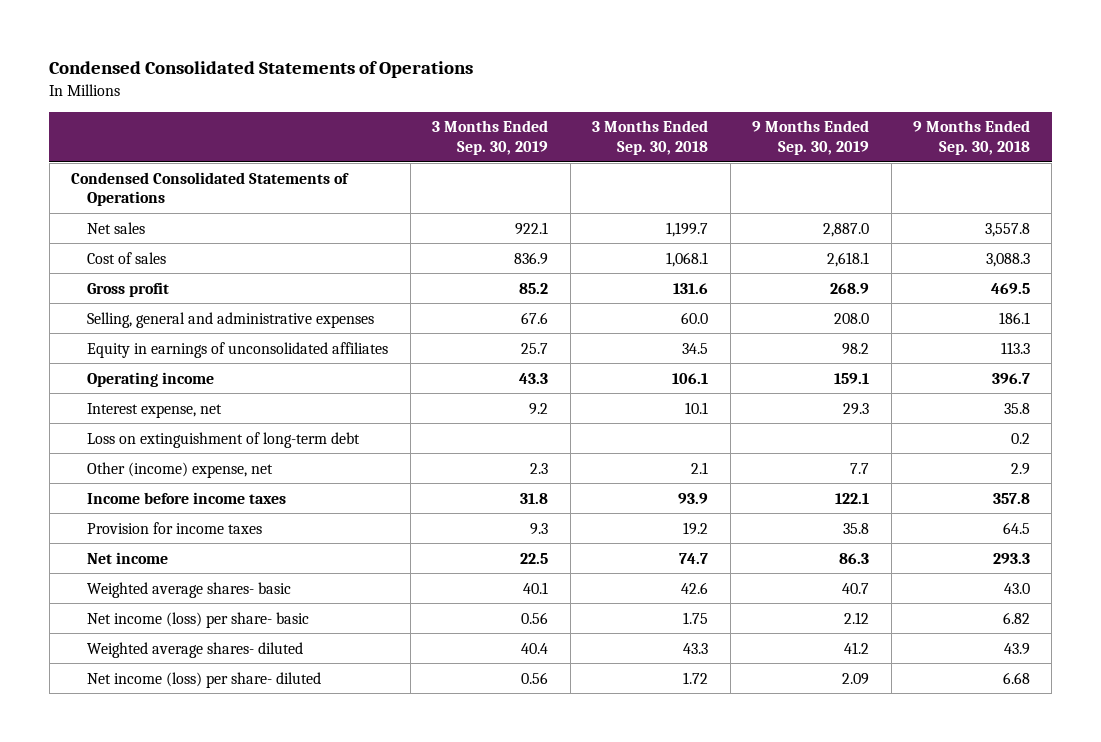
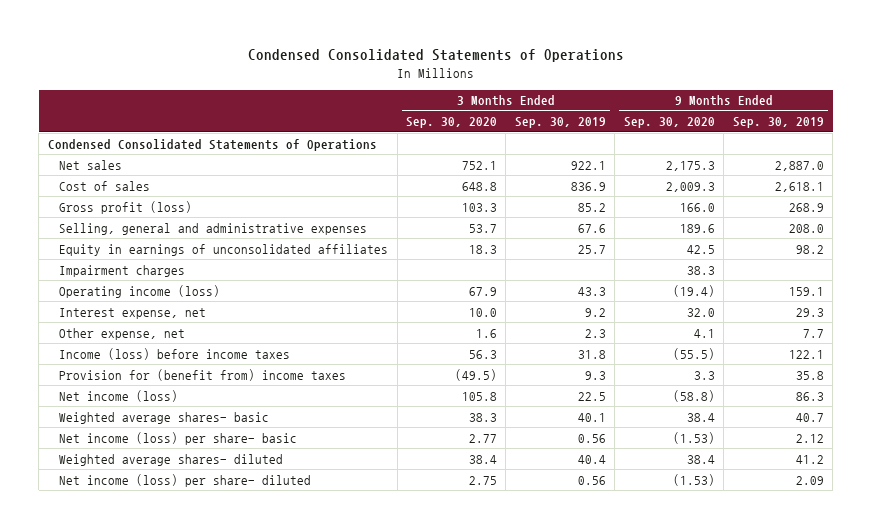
- | 3 Months Ended Sep. 30, 2019 | 3 Months Ended Sep. 30, 2018 | 9 Months Ended Sep. 30, 2019 | 9 Months Ended Sep. 30, 2018
+ | 3 Months Ended Sep. 30, 2020 | 3 Months Ended Sep. 30, 2019 | 9 Months Ended Sep. 30, 2020 | 9 Months Ended Sep. 30, 2019
- Gross profit | 85.2 | 131.6 | 268.9 | 469.5
+ Gross profit (loss) | 103.3 | 85.2 | 166.0 | 268.9
- Operating income | 43.3 | 106.1 | 159.1 | 396.7
+ Impairment charges | | | 38.3 |
+ Operating income (loss) | 67.9 | 43.3 | (19.4) | 159.1
- Loss on extinguishment of long-term debt | | | | 0.2
- Other (income) expense, net | 2.3 | 2.1 | 7.7 | 2.9
- Income before income taxes | 31.8 | 93.9 | 122.1 | 357.8
- Provision for income taxes | 9.3 | 19.2 | 35.8 | 64.5
- Net income | 22.5 | 74.7 | 86.3 | 293.3
+ Other expense, net | 1.6 | 2.3 | 4.1 | 7.7
+ Income (loss) before income taxes | 56.3 | 31.8 | (55.5) | 122.1
+ Provision for (benefit from) income taxes | (49.5) | 9.3 | 3.3 | 35.8
+ Net income (loss) | 105.8 | 22.5 | (58.8) | 86.3

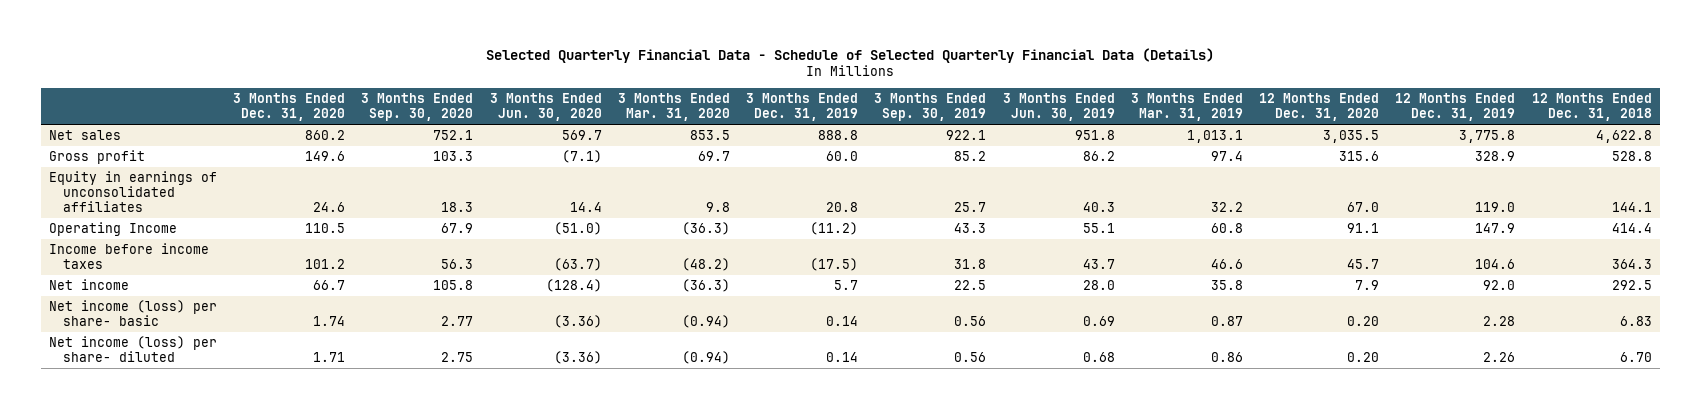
- Condensed Consolidated Statements of Operations
+ Selected Quarterly Financial Data - Schedule of Selected Quarterly Financial Data (Details)
- | 3 Months Ended Sep. 30, 2020 | 3 Months Ended Sep. 30, 2019 | 9 Months Ended Sep. 30, 2020 | 9 Months Ended Sep. 30, 2019
+ | 3 Months Ended Dec. 31, 2020 | 3 Months Ended Sep. 30, 2020 | 3 Months Ended Jun. 30, 2020 | 3 Months Ended Mar. 31, 2020 | 3 Months Ended Dec. 31, 2019 | 3 Months Ended Sep. 30, 2019 | 3 Months Ended Jun. 30, 2019 | 3 Months Ended Mar. 31, 2019 | 12 Months Ended Dec. 31, 2020 | 12 Months Ended Dec. 31, 2019 | 12 Months Ended Dec. 31, 2018
- Condensed Consolidated Statements of Operations
- Cost of sales | 648.8 | 836.9 | 2,009.3 | 2,618.1
- Gross profit (loss) | 103.3 | 85.2 | 166.0 | 268.9
- Selling, general and administrative expenses | 53.7 | 67.6 | 189.6 | 208.0
+ Gross profit | 149.6 | 103.3 | (7.1) | 69.7 | 60.0 | 85.2 | 86.2 | 97.4 | 315.6 | 328.9 | 528.8
- Impairment charges | | | 38.3 |
- Operating income (loss) | 67.9 | 43.3 | (19.4) | 159.1
- Interest expense, net | 10.0 | 9.2 | 32.0 | 29.3
- Other expense, net | 1.6 | 2.3 | 4.1 | 7.7
- Income (loss) before income taxes | 56.3 | 31.8 | (55.5) | 122.1
- Provision for (benefit from) income taxes | (49.5) | 9.3 | 3.3 | 35.8
- Net income (loss) | 105.8 | 22.5 | (58.8) | 86.3
- Weighted average shares- basic | 38.3 | 40.1 | 38.4 | 40.7
+ Operating Income | 110.5 | 67.9 | (51.0) | (36.3) | (11.2) | 43.3 | 55.1 | 60.8 | 91.1 | 147.9 | 414.4
+ Income before income taxes | 101.2 | 56.3 | (63.7) | (48.2) | (17.5) | 31.8 | 43.7 | 46.6 | 45.7 | 104.6 | 364.3
+ Net income | 66.7 | 105.8 | (128.4) | (36.3) | 5.7 | 22.5 | 28.0 | 35.8 | 7.9 | 92.0 | 292.5
- Weighted average shares- diluted | 38.4 | 40.4 | 38.4 | 41.2

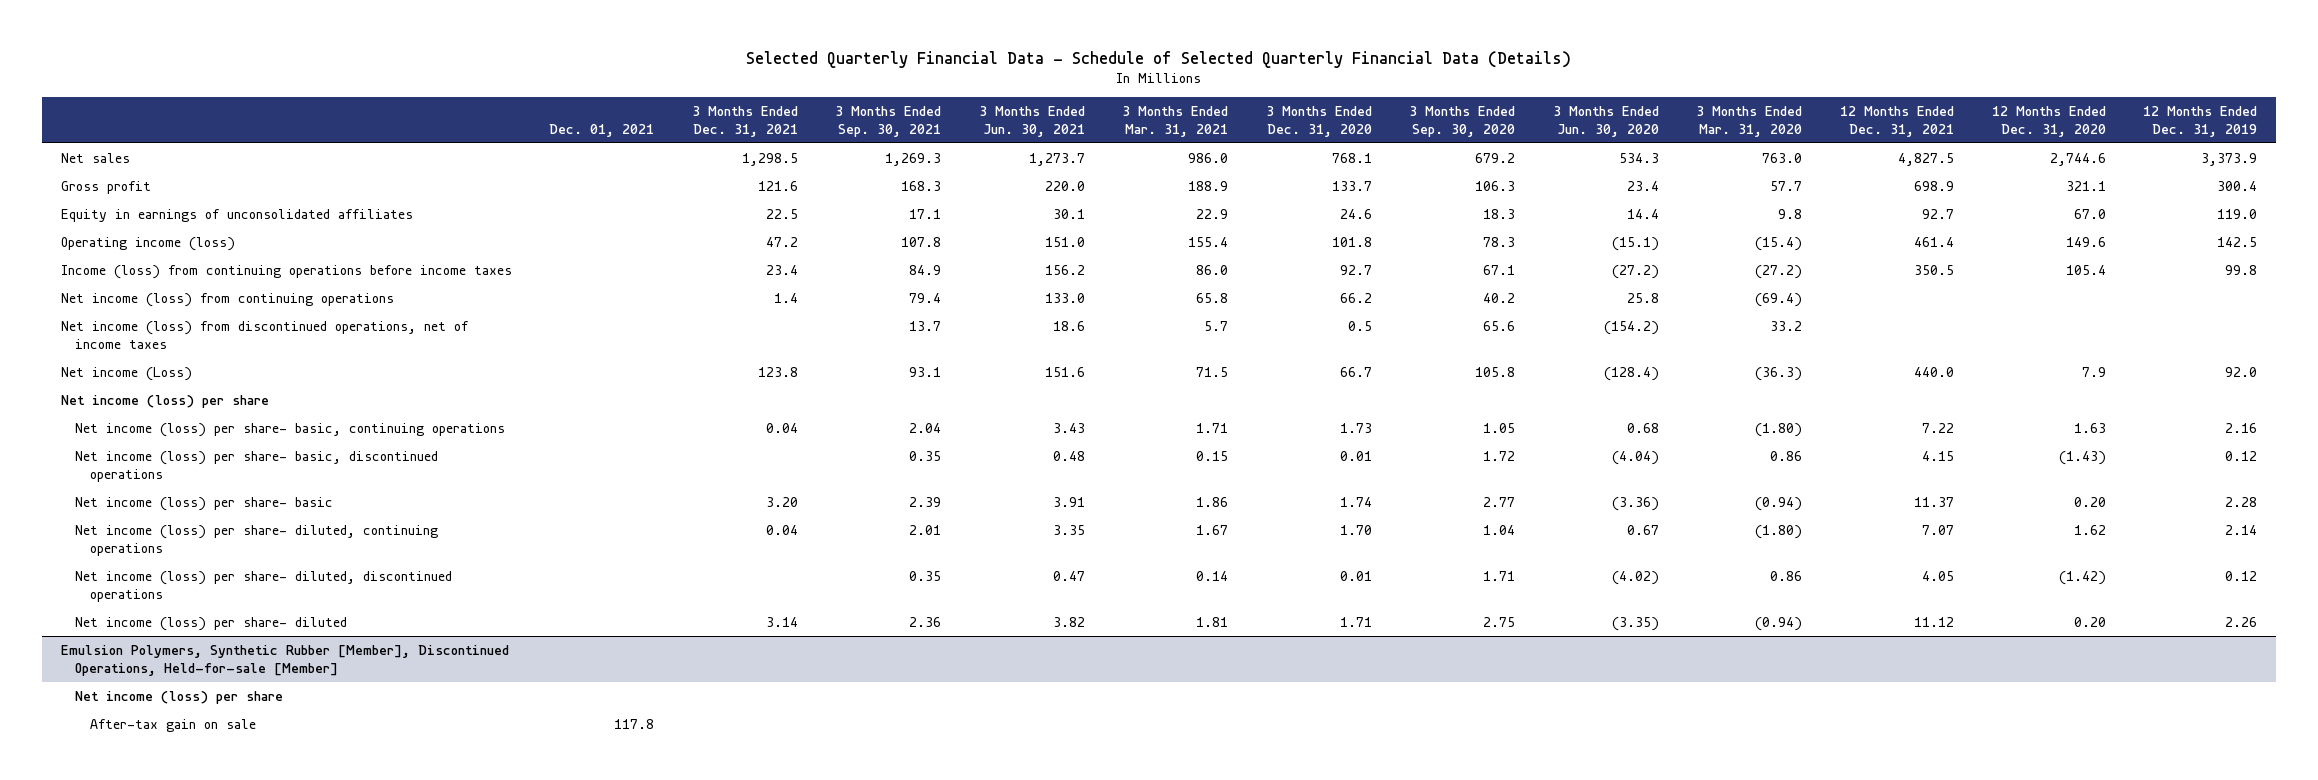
- | 3 Months Ended Dec. 31, 2020 | 3 Months Ended Sep. 30, 2020 | 3 Months Ended Jun. 30, 2020 | 3 Months Ended Mar. 31, 2020 | 3 Months Ended Dec. 31, 2019 | 3 Months Ended Sep. 30, 2019 | 3 Months Ended Jun. 30, 2019 | 3 Months Ended Mar. 31, 2019 | 12 Months Ended Dec. 31, 2020 | 12 Months Ended Dec. 31, 2019 | 12 Months Ended Dec. 31, 2018
+ | Dec. 01, 2021 | 3 Months Ended Dec. 31, 2021 | 3 Months Ended Sep. 30, 2021 | 3 Months Ended Jun. 30, 2021 | 3 Months Ended Mar. 31, 2021 | 3 Months Ended Dec. 31, 2020 | 3 Months Ended Sep. 30, 2020 | 3 Months Ended Jun. 30, 2020 | 3 Months Ended Mar. 31, 2020 | 12 Months Ended Dec. 31, 2021 | 12 Months Ended Dec. 31, 2020 | 12 Months Ended Dec. 31, 2019
- Net sales | 860.2 | 752.1 | 569.7 | 853.5 | 888.8 | 922.1 | 951.8 | 1,013.1 | 3,035.5 | 3,775.8 | 4,622.8
- Gross profit | 149.6 | 103.3 | (7.1) | 69.7 | 60.0 | 85.2 | 86.2 | 97.4 | 315.6 | 328.9 | 528.8
+ Net sales | | 1,298.5 | 1,269.3 | 1,273.7 | 986.0 | 768.1 | 679.2 | 534.3 | 763.0 | 4,827.5 | 2,744.6 | 3,373.9
+ Gross profit | | 121.6 | 168.3 | 220.0 | 188.9 | 133.7 | 106.3 | 23.4 | 57.7 | 698.9 | 321.1 | 300.4
- Operating Income | 110.5 | 67.9 | (51.0) | (36.3) | (11.2) | 43.3 | 55.1 | 60.8 | 91.1 | 147.9 | 414.4
- Income before income taxes | 101.2 | 56.3 | (63.7) | (48.2) | (17.5) | 31.8 | 43.7 | 46.6 | 45.7 | 104.6 | 364.3
- Net income | 66.7 | 105.8 | (128.4) | (36.3) | 5.7 | 22.5 | 28.0 | 35.8 | 7.9 | 92.0 | 292.5
+ Operating income (loss) | | 47.2 | 107.8 | 151.0 | 155.4 | 101.8 | 78.3 | (15.1) | (15.4) | 461.4 | 149.6 | 142.5
+ Income (loss) from continuing operations before income taxes | | 23.4 | 84.9 | 156.2 | 86.0 | 92.7 | 67.1 | (27.2) | (27.2) | 350.5 | 105.4 | 99.8
+ Net income (loss) from continuing operations | | 1.4 | 79.4 | 133.0 | 65.8 | 66.2 | 40.2 | 25.8 | (69.4) | | |
+ Net income (loss) from discontinued operations, net of income taxes | | | 13.7 | 18.6 | 5.7 | 0.5 | 65.6 | (154.2) | 33.2 | | |
+ Net income (Loss) | | 123.8 | 93.1 | 151.6 | 71.5 | 66.7 | 105.8 | (128.4) | (36.3) | 440.0 | 7.9 | 92.0
+ Net income (loss) per share
+ Net income (loss) per share- basic, continuing operations | | 0.04 | 2.04 | 3.43 | 1.71 | 1.73 | 1.05 | 0.68 | (1.80) | 7.22 | 1.63 | 2.16
+ Net income (loss) per share- basic, discontinued operations | | | 0.35 | 0.48 | 0.15 | 0.01 | 1.72 | (4.04) | 0.86 | 4.15 | (1.43) | 0.12
- Net income (loss) per share- diluted | 1.71 | 2.75 | (3.36) | (0.94) | 0.14 | 0.56 | 0.68 | 0.86 | 0.20 | 2.26 | 6.70
+ Net income (loss) per share- diluted, continuing operations | | 0.04 | 2.01 | 3.35 | 1.67 | 1.70 | 1.04 | 0.67 | (1.80) | 7.07 | 1.62 | 2.14
+ Net income (loss) per share- diluted, discontinued operations | | | 0.35 | 0.47 | 0.14 | 0.01 | 1.71 | (4.02) | 0.86 | 4.05 | (1.42) | 0.12
+ Net income (loss) per share- diluted | | 3.14 | 2.36 | 3.82 | 1.81 | 1.71 | 2.75 | (3.35) | (0.94) | 11.12 | 0.20 | 2.26
+ Emulsion Polymers, Synthetic Rubber [Member], Discontinued Operations, Held-for-sale [Member]
+ Net income (loss) per share
+ After-tax gain on sale | 117.8 | | | | | | | | | | |

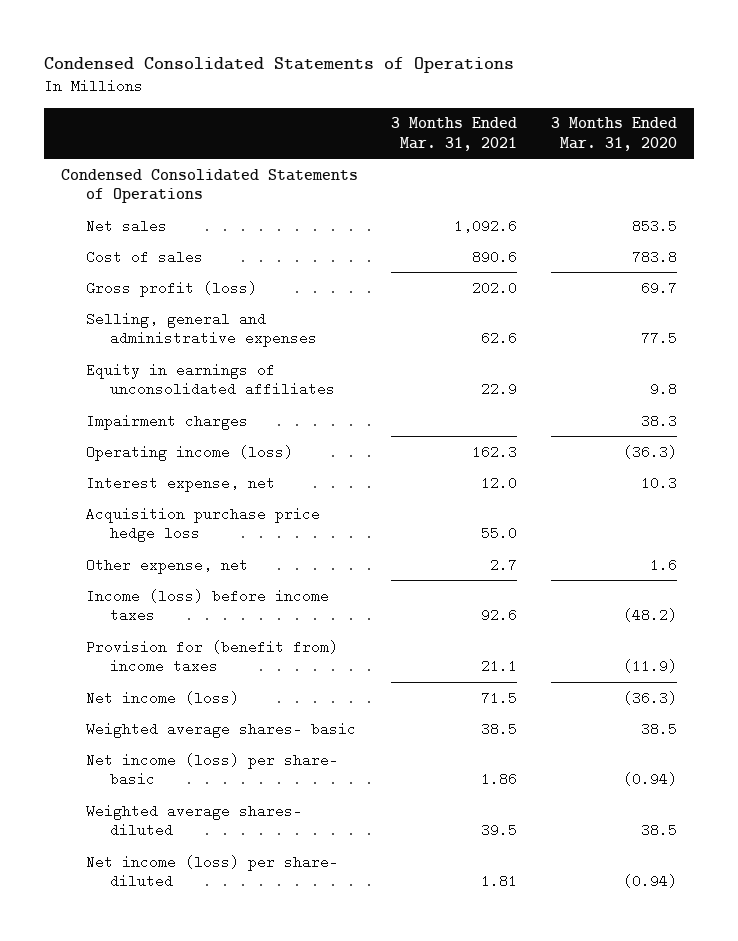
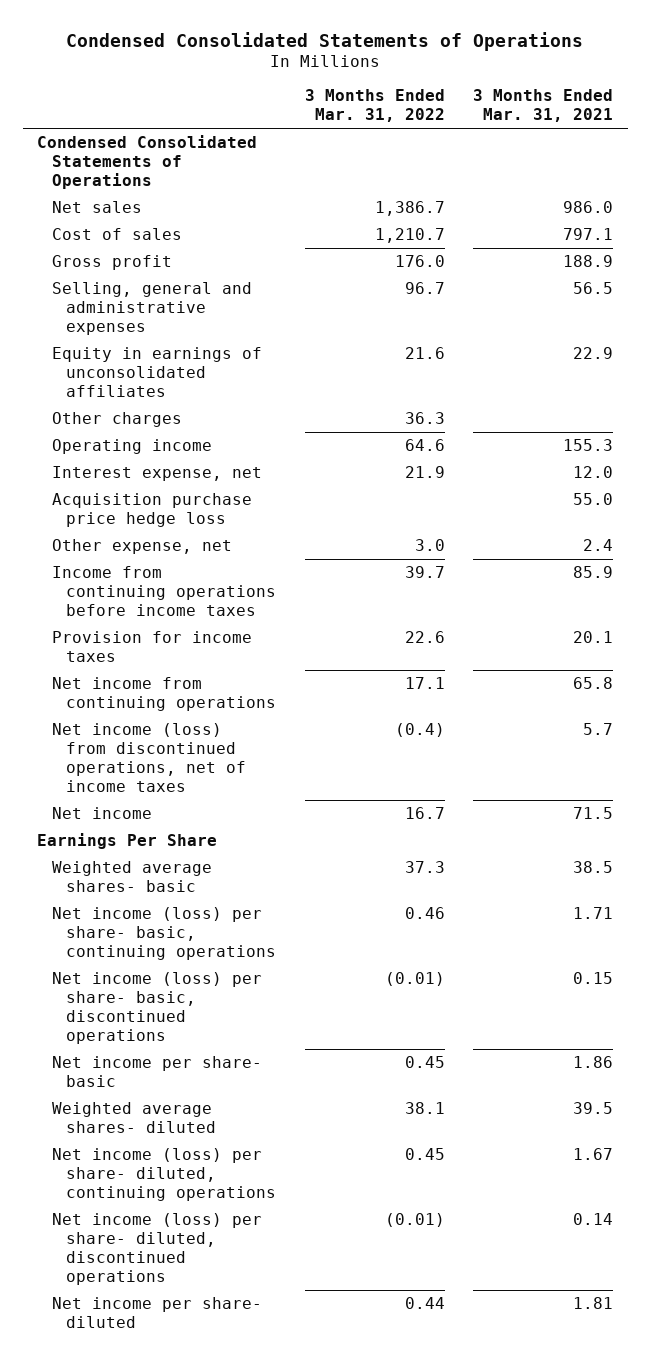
- | 3 Months Ended Mar. 31, 2021 | 3 Months Ended Mar. 31, 2020
+ | 3 Months Ended Mar. 31, 2022 | 3 Months Ended Mar. 31, 2021
- Net sales | 1,092.6 | 853.5
- Cost of sales | 890.6 | 783.8
- Gross profit (loss) | 202.0 | 69.7
- Selling, general and administrative expenses | 62.6 | 77.5
+ Net sales | 1,386.7 | 986.0
+ Cost of sales | 1,210.7 | 797.1
+ Gross profit | 176.0 | 188.9
+ Selling, general and administrative expenses | 96.7 | 56.5
- Impairment charges | | 38.3
- Operating income (loss) | 162.3 | (36.3)
+ Other charges | 36.3 |
+ Operating income | 64.6 | 155.3
- Other expense, net | 2.7 | 1.6
- Income (loss) before income taxes | 92.6 | (48.2)
- Provision for (benefit from) income taxes | 21.1 | (11.9)
- Net income (loss) | 71.5 | (36.3)
+ Other expense, net | 3.0 | 2.4
+ Income from continuing operations before income taxes | 39.7 | 85.9
+ Provision for income taxes | 22.6 | 20.1
+ Net income from continuing operations | 17.1 | 65.8
+ Net income (loss) from discontinued operations, net of income taxes | (0.4) | 5.7
+ Net income | 16.7 | 71.5
+ Earnings Per Share
- Net income (loss) per share- basic | 1.86 | (0.94)
+ Net income (loss) per share- basic, continuing operations | 0.46 | 1.71
+ Net income (loss) per share- basic, discontinued operations | (0.01) | 0.15
+ Net income per share- basic | 0.45 | 1.86
- Net income (loss) per share- diluted | 1.81 | (0.94)
+ Net income (loss) per share- diluted, continuing operations | 0.45 | 1.67
+ Net income (loss) per share- diluted, discontinued operations | (0.01) | 0.14
+ Net income per share- diluted | 0.44 | 1.81

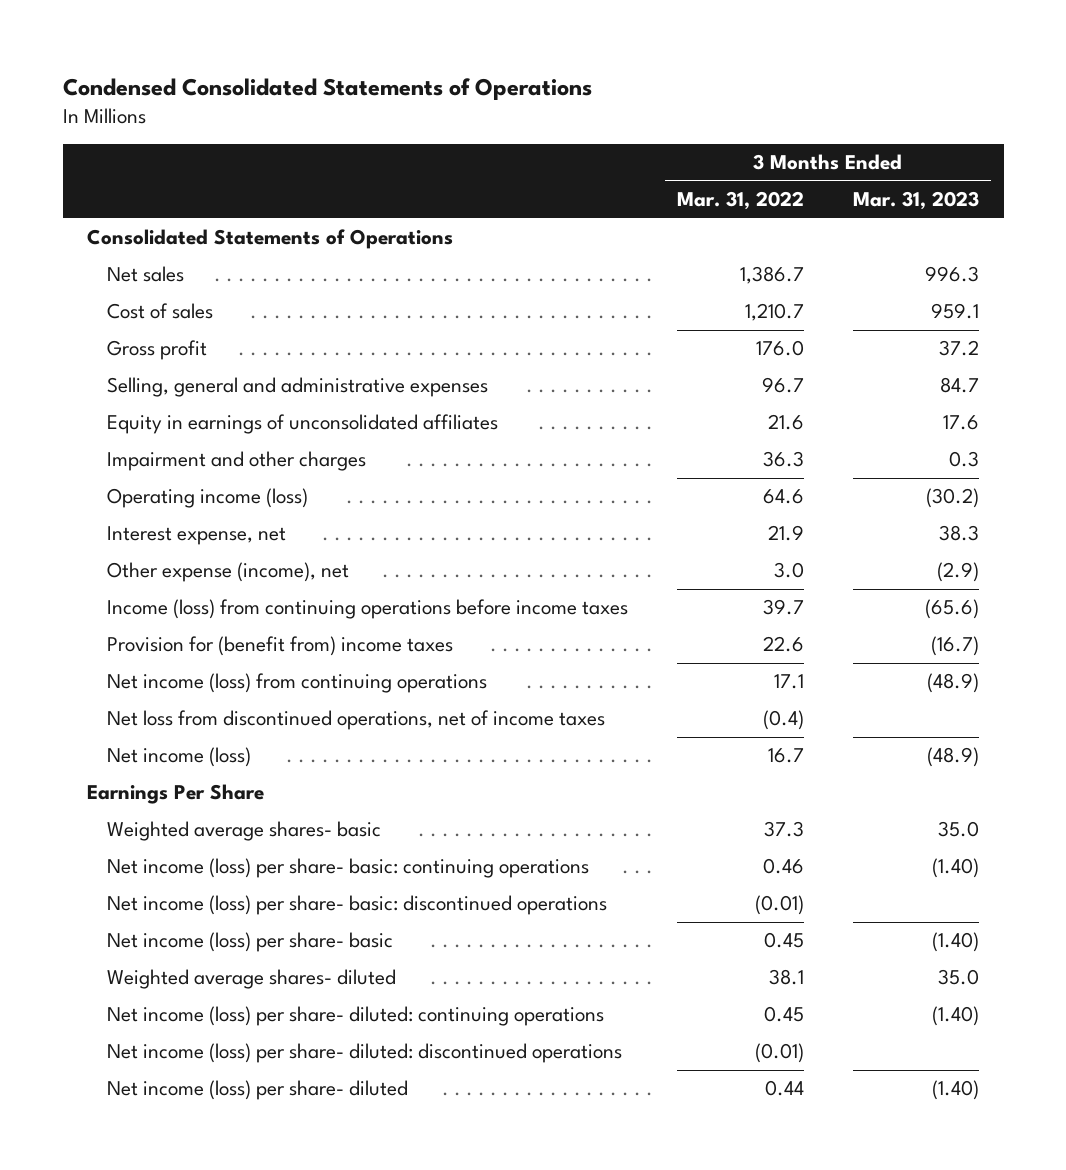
- | 3 Months Ended Mar. 31, 2022 | 3 Months Ended Mar. 31, 2021
+ | 3 Months Ended Mar. 31, 2022 | 3 Months Ended Mar. 31, 2023
- Condensed Consolidated Statements of Operations
+ Consolidated Statements of Operations
- Other charges | 36.3 |
- Operating income | 64.6 | 155.3
+ Impairment and other charges | 36.3 | 0.3
+ Operating income (loss) | 64.6 | (30.2)
- Acquisition purchase price hedge loss | | 55.0
- Other expense, net | 3.0 | 2.4
- Income from continuing operations before income taxes | 39.7 | 85.9
- Provision for income taxes | 22.6 | 20.1
- Net income from continuing operations | 17.1 | 65.8
- Net income (loss) from discontinued operations, net of income taxes | (0.4) | 5.7
- Net income | 16.7 | 71.5
+ Other expense (income), net | 3.0 | (2.9)
+ Income (loss) from continuing operations before income taxes | 39.7 | (65.6)
+ Provision for (benefit from) income taxes | 22.6 | (16.7)
+ Net income (loss) from continuing operations | 17.1 | (48.9)
+ Net loss from discontinued operations, net of income taxes | (0.4) |
+ Net income (loss) | 16.7 | (48.9)
- Net income (loss) per share- basic, continuing operations | 0.46 | 1.71
- Net income (loss) per share- basic, discontinued operations | (0.01) | 0.15
- Net income per share- basic | 0.45 | 1.86
+ Net income (loss) per share- basic: continuing operations | 0.46 | (1.40)
+ Net income (loss) per share- basic: discontinued operations | (0.01) |
+ Net income (loss) per share- basic | 0.45 | (1.40)
- Net income (loss) per share- diluted, continuing operations | 0.45 | 1.67
- Net income (loss) per share- diluted, discontinued operations | (0.01) | 0.14
- Net income per share- diluted | 0.44 | 1.81
+ Net income (loss) per share- diluted: continuing operations | 0.45 | (1.40)
+ Net income (loss) per share- diluted: discontinued operations | (0.01) |
+ Net income (loss) per share- diluted | 0.44 | (1.40)

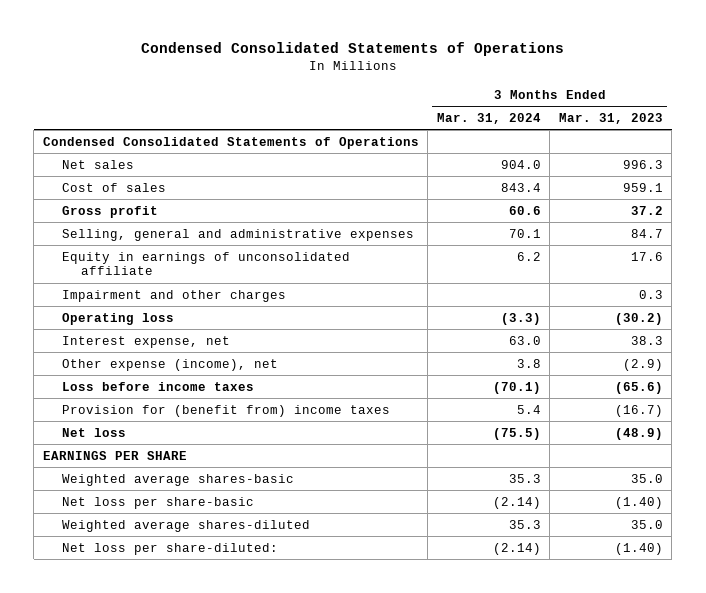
- | 3 Months Ended Mar. 31, 2022 | 3 Months Ended Mar. 31, 2023
+ | 3 Months Ended Mar. 31, 2024 | 3 Months Ended Mar. 31, 2023
- Consolidated Statements of Operations
+ Condensed Consolidated Statements of Operations
- Equity in earnings of unconsolidated affiliates | 21.6 | 17.6
+ Equity in earnings of unconsolidated affiliate | 6.2 | 17.6
- Operating income (loss) | 64.6 | (30.2)
+ Operating loss | (3.3) | (30.2)
- Income (loss) from continuing operations before income taxes | 39.7 | (65.6)
+ Loss before income taxes | (70.1) | (65.6)
- Net income (loss) from continuing operations | 17.1 | (48.9)
- Net loss from discontinued operations, net of income taxes | (0.4) |
- Net income (loss) | 16.7 | (48.9)
- Earnings Per Share
- Weighted average shares- basic | 37.3 | 35.0
- Net income (loss) per share- basic: continuing operations | 0.46 | (1.40)
- Net income (loss) per share- basic: discontinued operations | (0.01) |
- Net income (loss) per share- basic | 0.45 | (1.40)
- Weighted average shares- diluted | 38.1 | 35.0
- Net income (loss) per share- diluted: continuing operations | 0.45 | (1.40)
- Net income (loss) per share- diluted: discontinued operations | (0.01) |
- Net income (loss) per share- diluted | 0.44 | (1.40)
+ Net loss | (75.5) | (48.9)
+ EARNINGS PER SHARE
+ Weighted average shares-basic | 35.3 | 35.0
+ Net loss per share-basic | (2.14) | (1.40)
+ Weighted average shares-diluted | 35.3 | 35.0
+ Net loss per share-diluted: | (2.14) | (1.40)

